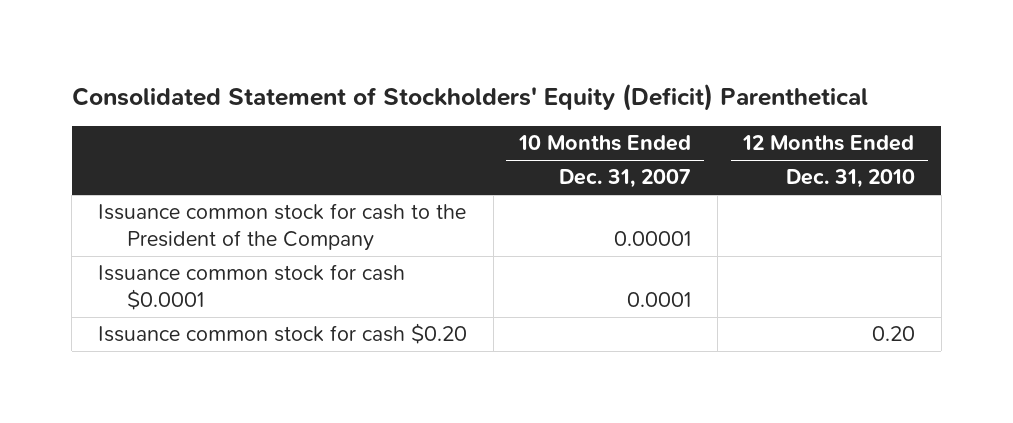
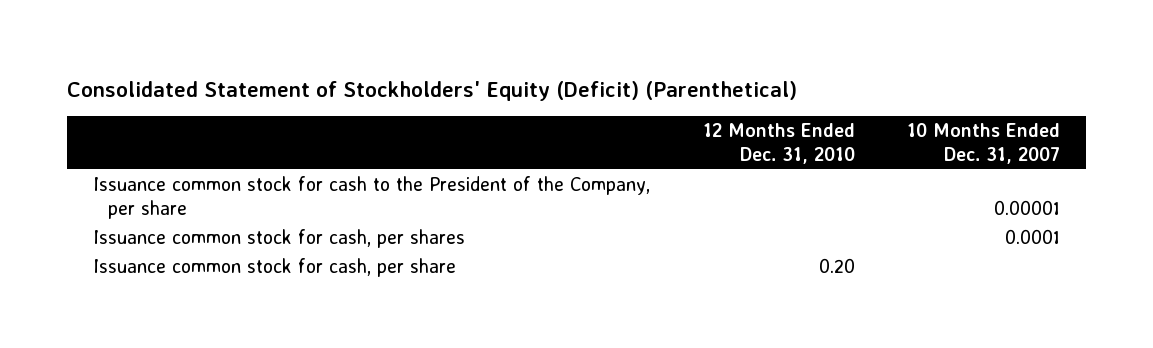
- Consolidated Statement of Stockholders' Equity (Deficit) Parenthetical
+ Consolidated Statement of Stockholders' Equity (Deficit) (Parenthetical)
- | 10 Months Ended Dec. 31, 2007 | 12 Months Ended Dec. 31, 2010
+ | 12 Months Ended Dec. 31, 2010 | 10 Months Ended Dec. 31, 2007
- Issuance common stock for cash to the President of the Company | 0.00001 |
- Issuance common stock for cash $0.0001 | 0.0001 |
- Issuance common stock for cash $0.20 | | 0.20
+ Issuance common stock for cash to the President of the Company, per share | | 0.00001
+ Issuance common stock for cash, per shares | | 0.0001
+ Issuance common stock for cash, per share | 0.20 |

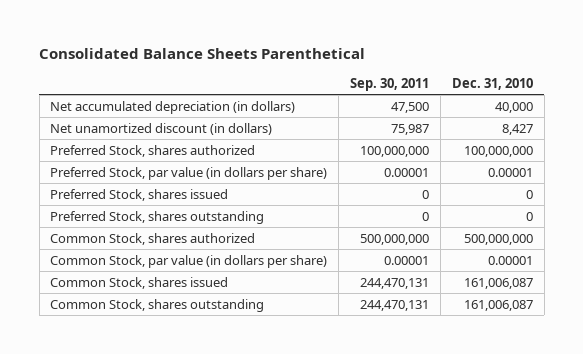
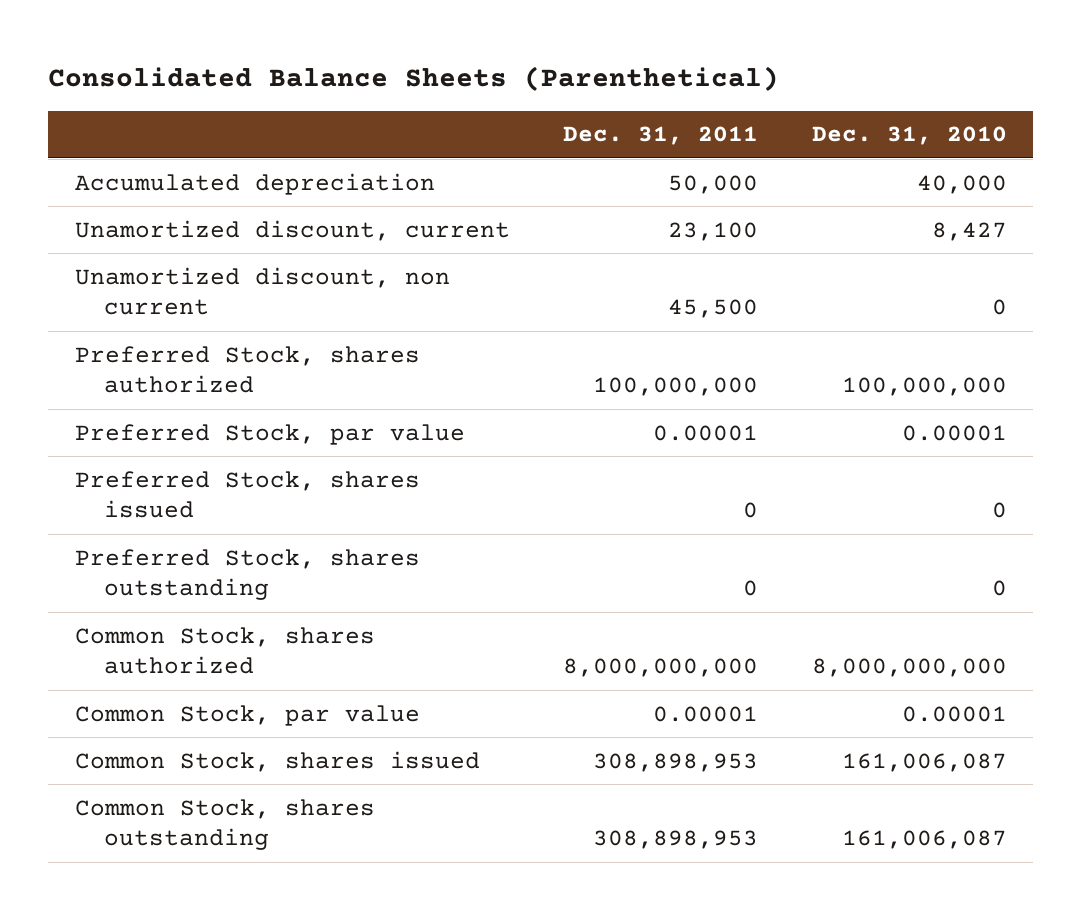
- Consolidated Balance Sheets Parenthetical
+ Consolidated Balance Sheets (Parenthetical)
- | Sep. 30, 2011 | Dec. 31, 2010
+ | Dec. 31, 2011 | Dec. 31, 2010
- Net accumulated depreciation (in dollars) | 47,500 | 40,000
- Net unamortized discount (in dollars) | 75,987 | 8,427
+ Accumulated depreciation | 50,000 | 40,000
+ Unamortized discount, current | 23,100 | 8,427
+ Unamortized discount, non current | 45,500 | 0
- Preferred Stock, par value (in dollars per share) | 0.00001 | 0.00001
+ Preferred Stock, par value | 0.00001 | 0.00001
- Common Stock, shares authorized | 500,000,000 | 500,000,000
- Common Stock, par value (in dollars per share) | 0.00001 | 0.00001
+ Common Stock, shares authorized | 8,000,000,000 | 8,000,000,000
+ Common Stock, par value | 0.00001 | 0.00001

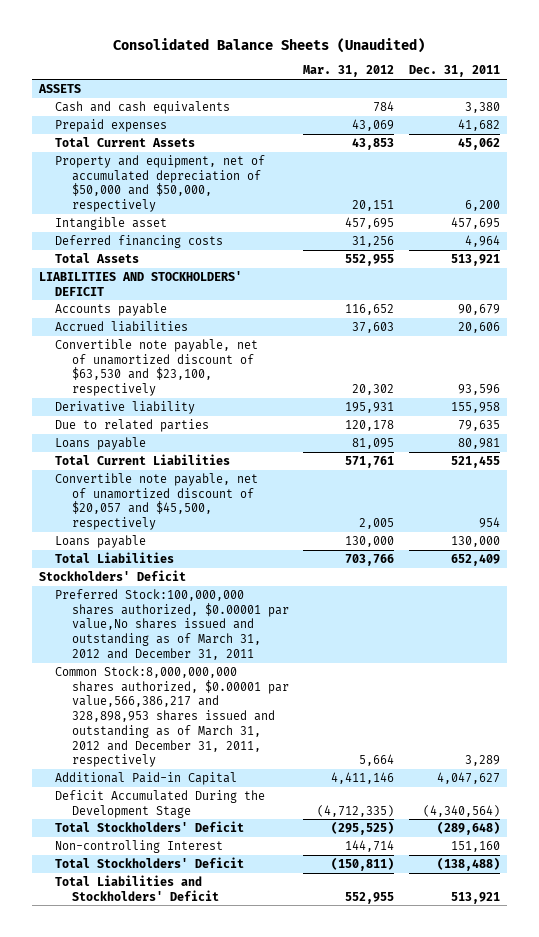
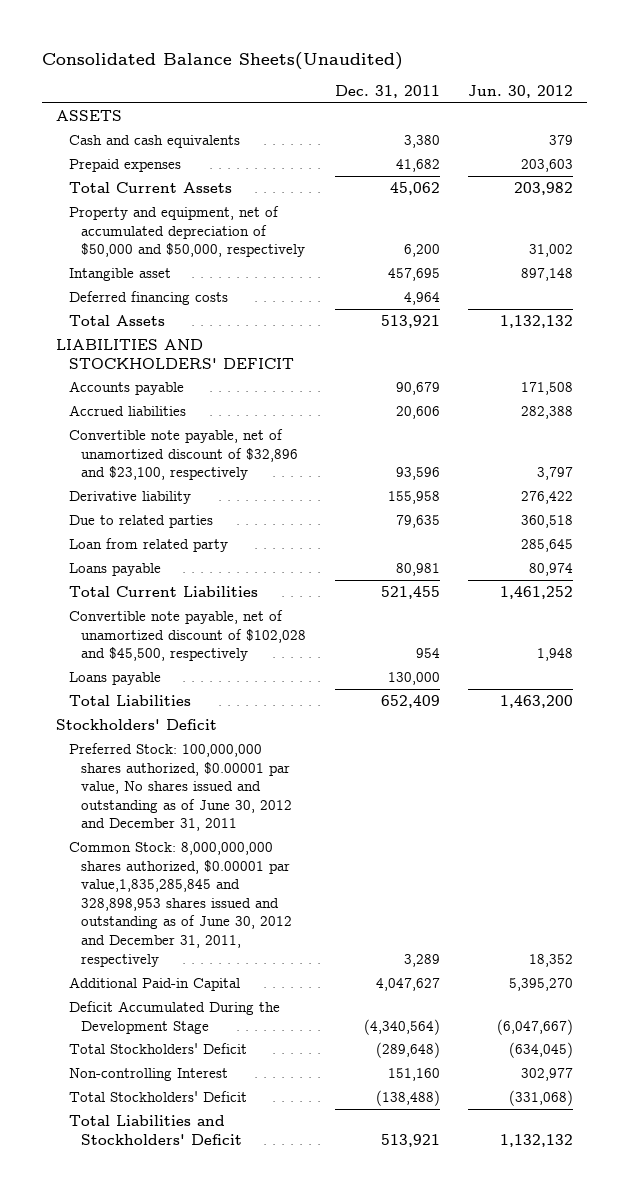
- Consolidated Balance Sheets (Unaudited)
+ Consolidated Balance Sheets(Unaudited)
- | Mar. 31, 2012 | Dec. 31, 2011
+ | Dec. 31, 2011 | Jun. 30, 2012
- Convertible note payable, net of unamortized discount of $63,530 and $23,100, respectively | 20,302 | 93,596
+ Convertible note payable, net of unamortized discount of $32,896 and $23,100, respectively | 93,596 | 3,797
+ Loan from related party | | 285,645
- Convertible note payable, net of unamortized discount of $20,057 and $45,500, respectively | 2,005 | 954
+ Convertible note payable, net of unamortized discount of $102,028 and $45,500, respectively | 954 | 1,948
- Preferred Stock:100,000,000 shares authorized, $0.00001 par value,No shares issued and outstanding as of March 31, 2012 and December 31, 2011
- Common Stock:8,000,000,000 shares authorized, $0.00001 par value,566,386,217 and 328,898,953 shares issued and outstanding as of March 31, 2012 and December 31, 2011, respectively | 5,664 | 3,289
+ Preferred Stock: 100,000,000 shares authorized, $0.00001 par value, No shares issued and outstanding as of June 30, 2012 and December 31, 2011
+ Common Stock: 8,000,000,000 shares authorized, $0.00001 par value,1,835,285,845 and 328,898,953 shares issued and outstanding as of June 30, 2012 and December 31, 2011, respectively | 3,289 | 18,352

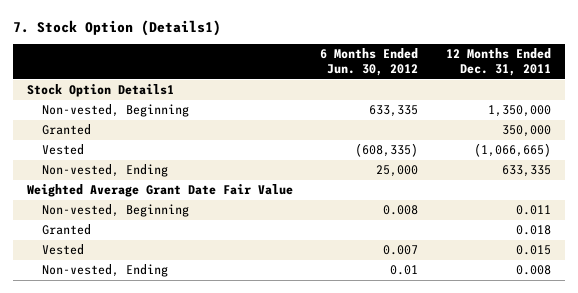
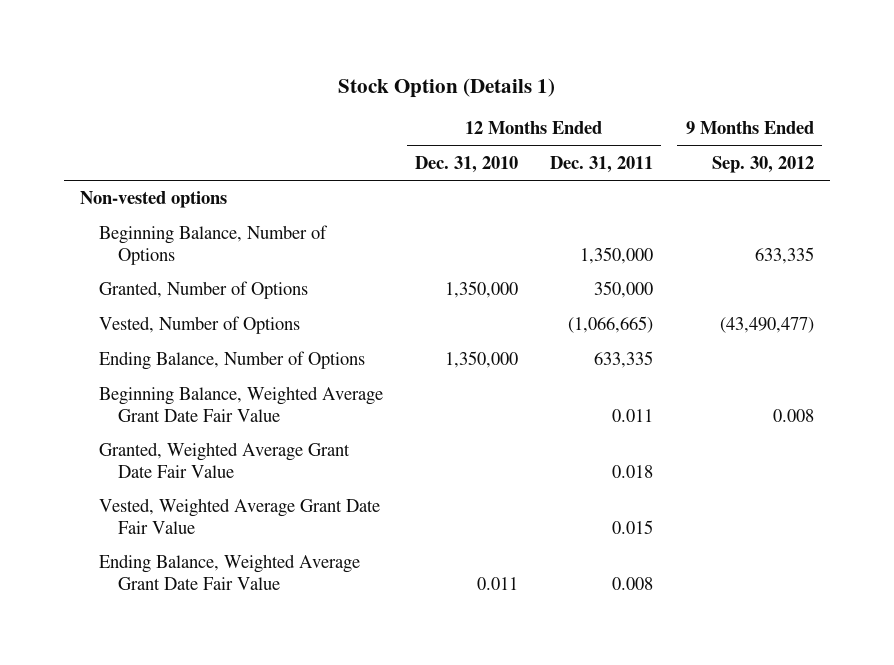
- 7. Stock Option (Details1)
+ Stock Option (Details 1)
- | 6 Months Ended Jun. 30, 2012 | 12 Months Ended Dec. 31, 2011
+ | 12 Months Ended Dec. 31, 2010 | 12 Months Ended Dec. 31, 2011 | 9 Months Ended Sep. 30, 2012
- Stock Option Details1
- Non-vested, Beginning | 633,335 | 1,350,000
- Granted | | 350,000
- Vested | (608,335) | (1,066,665)
- Non-vested, Ending | 25,000 | 633,335
- Weighted Average Grant Date Fair Value
- Non-vested, Beginning | 0.008 | 0.011
- Granted | | 0.018
- Vested | 0.007 | 0.015
- Non-vested, Ending | 0.01 | 0.008
+ Non-vested options
+ Beginning Balance, Number of Options | | 1,350,000 | 633,335
+ Granted, Number of Options | 1,350,000 | 350,000 |
+ Vested, Number of Options | | (1,066,665) | (43,490,477)
+ Ending Balance, Number of Options | 1,350,000 | 633,335 |
+ Beginning Balance, Weighted Average Grant Date Fair Value | | 0.011 | 0.008
+ Granted, Weighted Average Grant Date Fair Value | | 0.018 |
+ Vested, Weighted Average Grant Date Fair Value | | 0.015 |
+ Ending Balance, Weighted Average Grant Date Fair Value | 0.011 | 0.008 |

